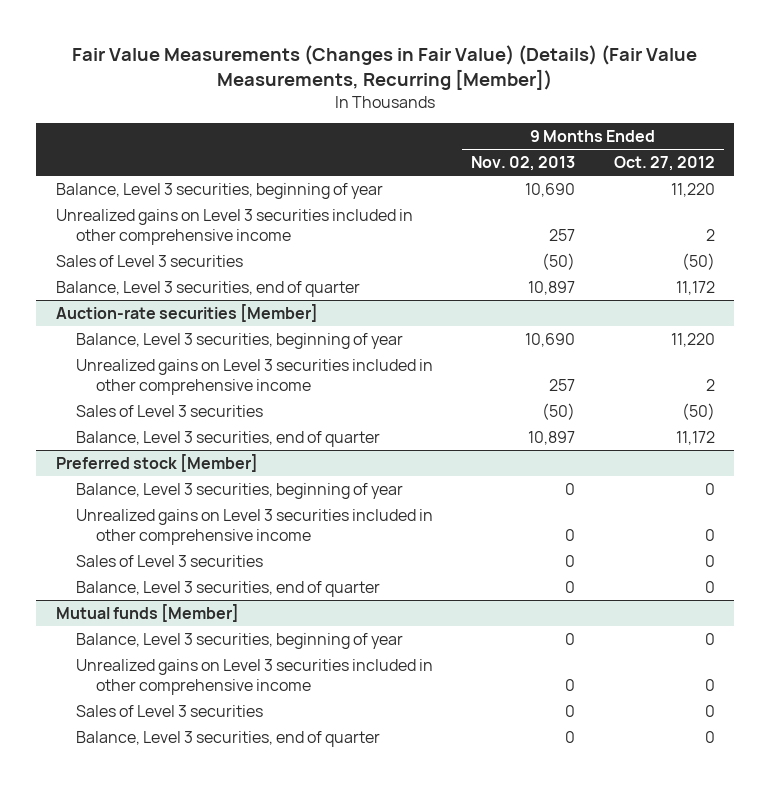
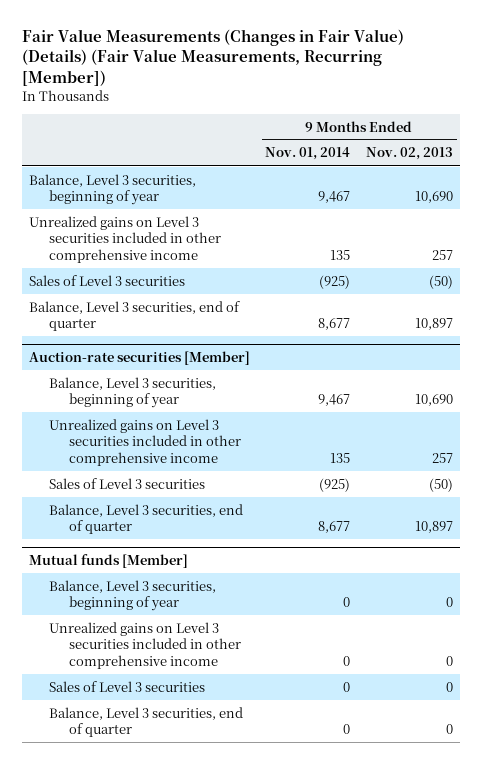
- | 9 Months Ended Nov. 02, 2013 | 9 Months Ended Oct. 27, 2012
+ | 9 Months Ended Nov. 01, 2014 | 9 Months Ended Nov. 02, 2013
- Preferred stock [Member]
- Balance, Level 3 securities, beginning of year | 0 | 0
- Unrealized gains on Level 3 securities included in other comprehensive income | 0 | 0
- Sales of Level 3 securities | 0 | 0
- Balance, Level 3 securities, end of quarter | 0 | 0

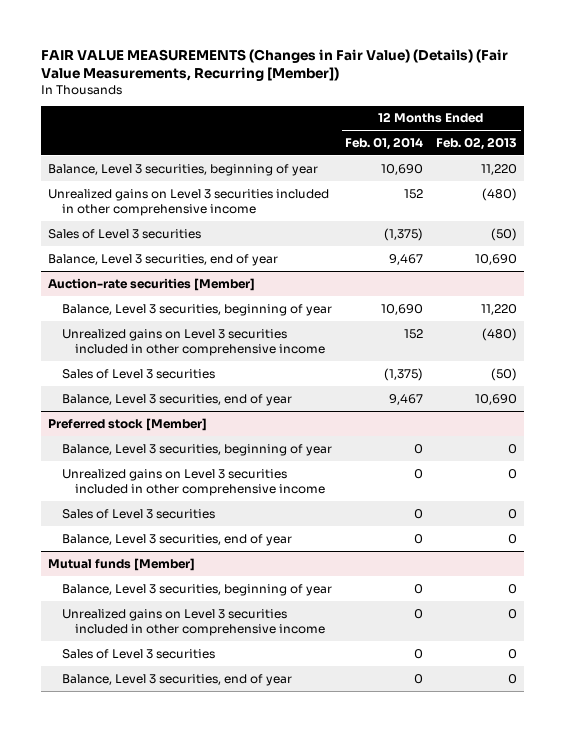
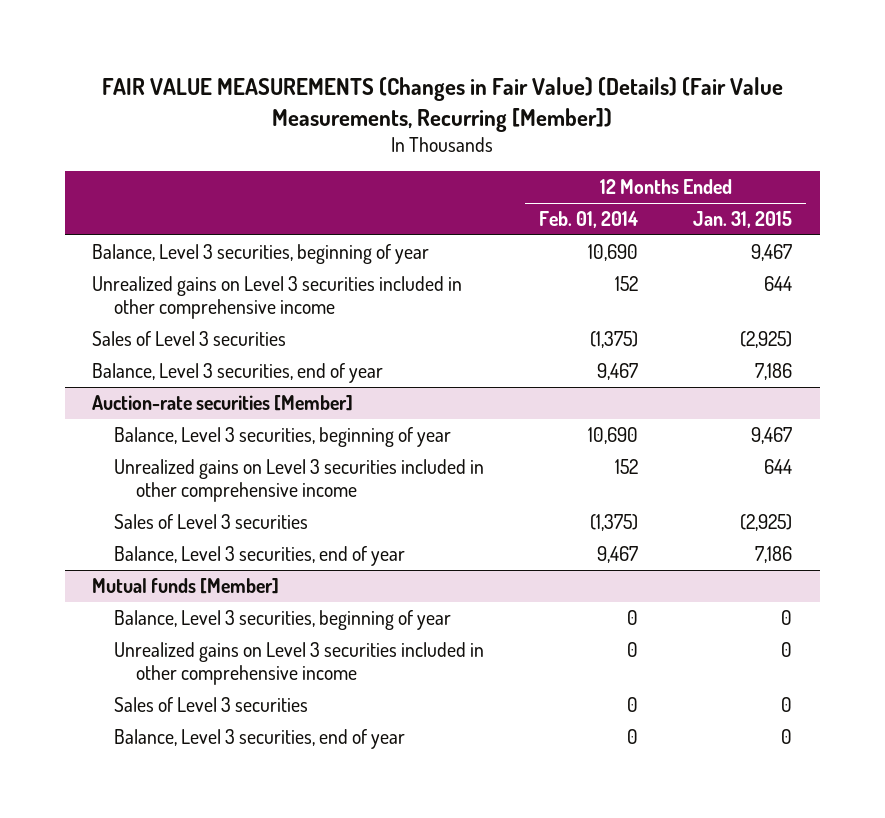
- | 12 Months Ended Feb. 01, 2014 | 12 Months Ended Feb. 02, 2013
+ | 12 Months Ended Feb. 01, 2014 | 12 Months Ended Jan. 31, 2015
- Preferred stock [Member]
- Balance, Level 3 securities, beginning of year | 0 | 0
- Unrealized gains on Level 3 securities included in other comprehensive income | 0 | 0
- Sales of Level 3 securities | 0 | 0
- Balance, Level 3 securities, end of year | 0 | 0

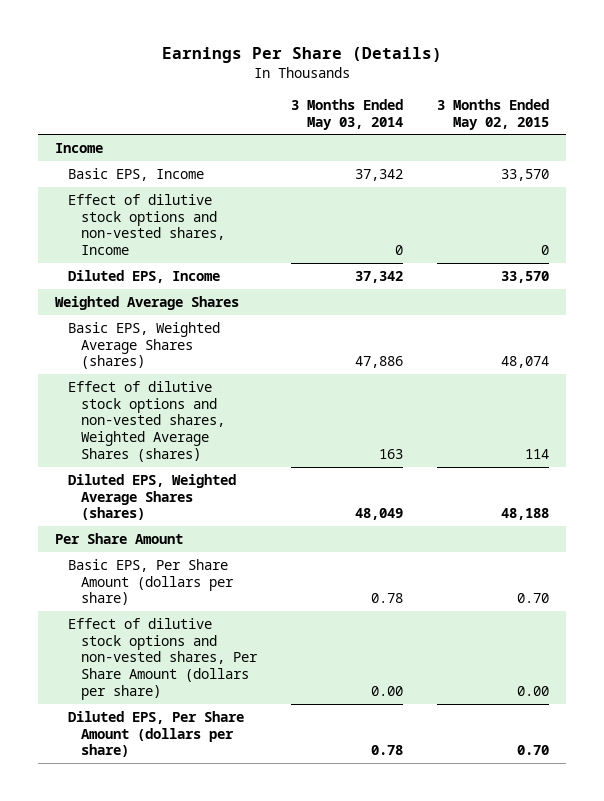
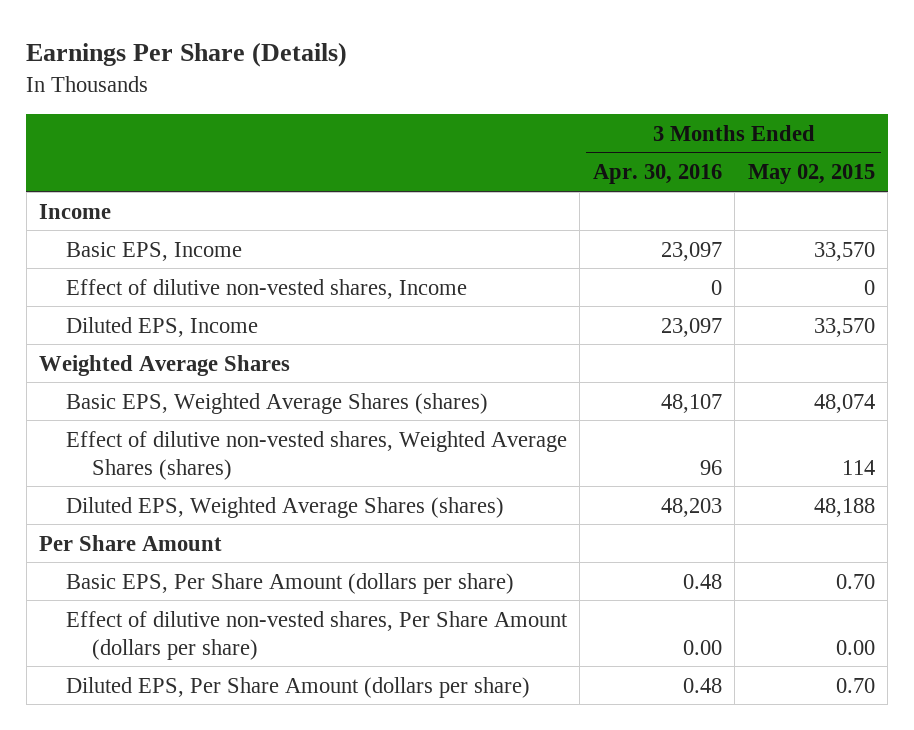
- | 3 Months Ended May 03, 2014 | 3 Months Ended May 02, 2015
+ | 3 Months Ended Apr. 30, 2016 | 3 Months Ended May 02, 2015
- Effect of dilutive stock options and non-vested shares, Income | 0 | 0
+ Effect of dilutive non-vested shares, Income | 0 | 0
- Effect of dilutive stock options and non-vested shares, Weighted Average Shares (shares) | 163 | 114
+ Effect of dilutive non-vested shares, Weighted Average Shares (shares) | 96 | 114
- Effect of dilutive stock options and non-vested shares, Per Share Amount (dollars per share) | 0.00 | 0.00
+ Effect of dilutive non-vested shares, Per Share Amount (dollars per share) | 0.00 | 0.00

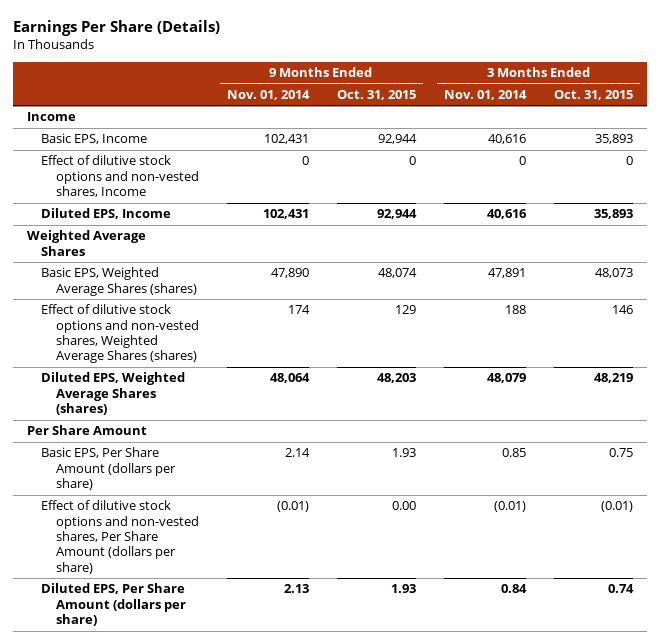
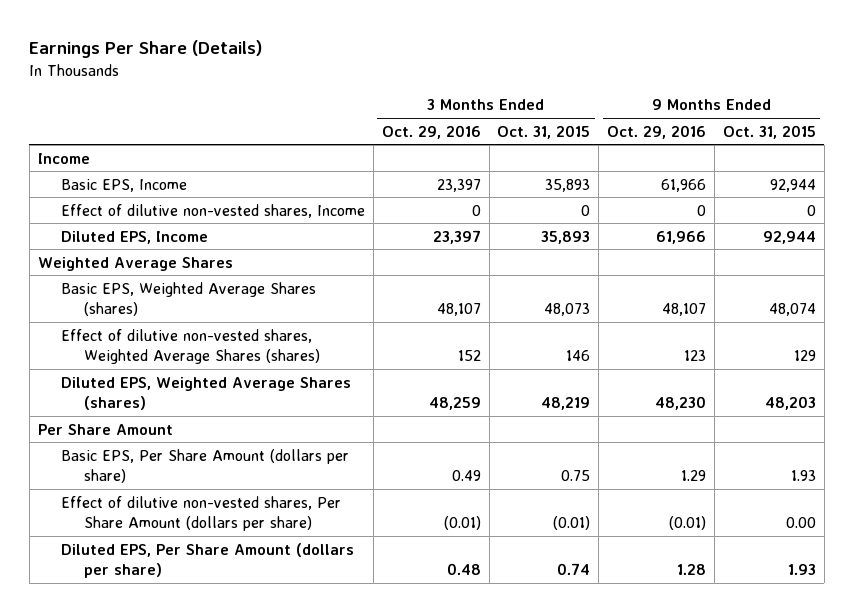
- | 9 Months Ended Nov. 01, 2014 | 9 Months Ended Oct. 31, 2015 | 3 Months Ended Nov. 01, 2014 | 3 Months Ended Oct. 31, 2015
+ | 3 Months Ended Oct. 29, 2016 | 3 Months Ended Oct. 31, 2015 | 9 Months Ended Oct. 29, 2016 | 9 Months Ended Oct. 31, 2015
- Effect of dilutive stock options and non-vested shares, Income | 0 | 0 | 0 | 0
+ Effect of dilutive non-vested shares, Income | 0 | 0 | 0 | 0
- Effect of dilutive stock options and non-vested shares, Weighted Average Shares (shares) | 174 | 129 | 188 | 146
+ Effect of dilutive non-vested shares, Weighted Average Shares (shares) | 152 | 146 | 123 | 129
- Effect of dilutive stock options and non-vested shares, Per Share Amount (dollars per share) | (0.01) | 0.00 | (0.01) | (0.01)
+ Effect of dilutive non-vested shares, Per Share Amount (dollars per share) | (0.01) | (0.01) | (0.01) | 0.00

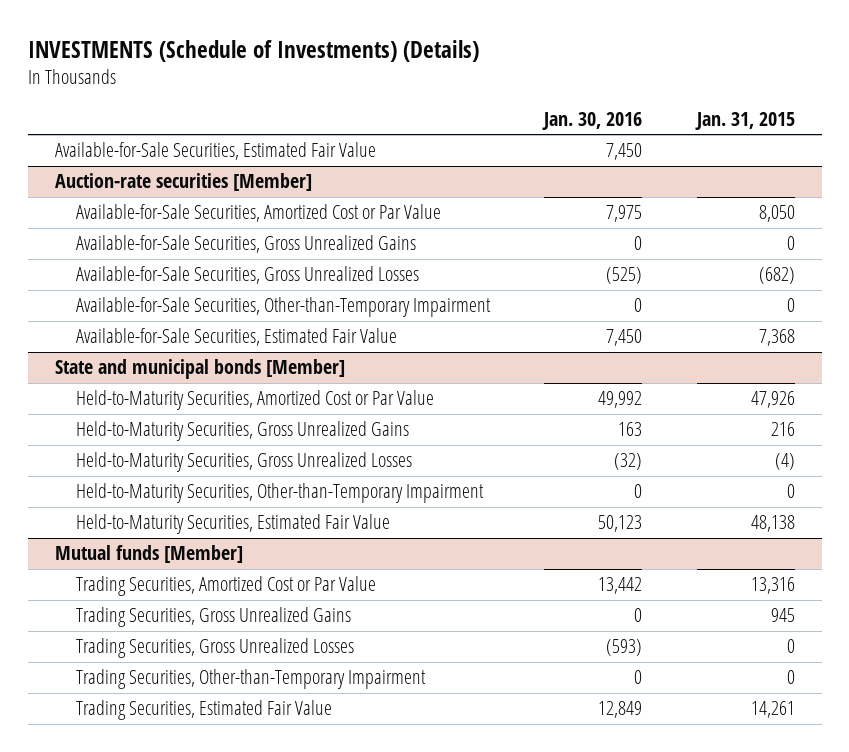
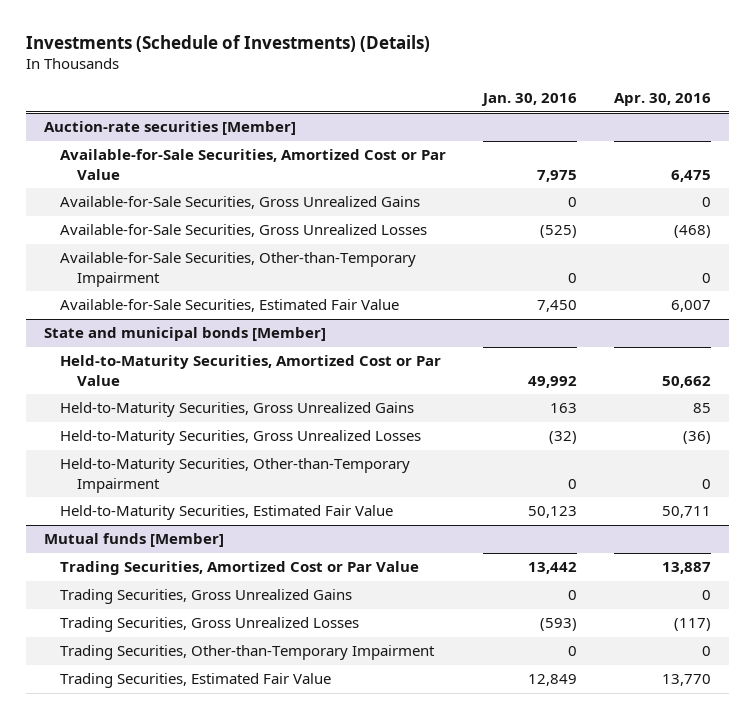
- INVESTMENTS (Schedule of Investments) (Details)
+ Investments (Schedule of Investments) (Details)
- | Jan. 30, 2016 | Jan. 31, 2015
+ | Jan. 30, 2016 | Apr. 30, 2016
- Available-for-Sale Securities, Estimated Fair Value | 7,450 |

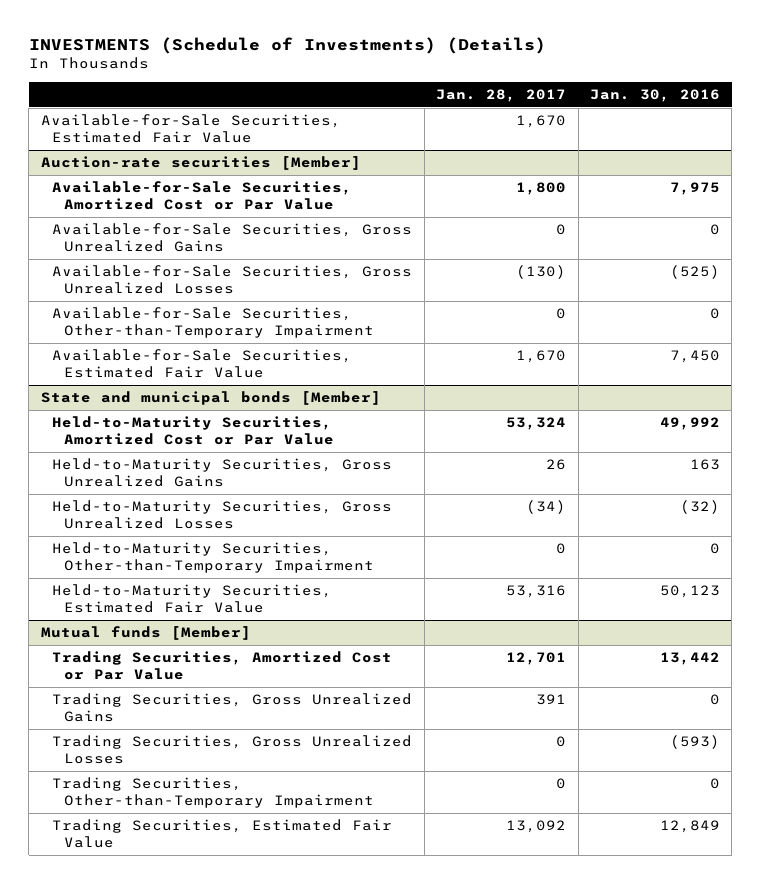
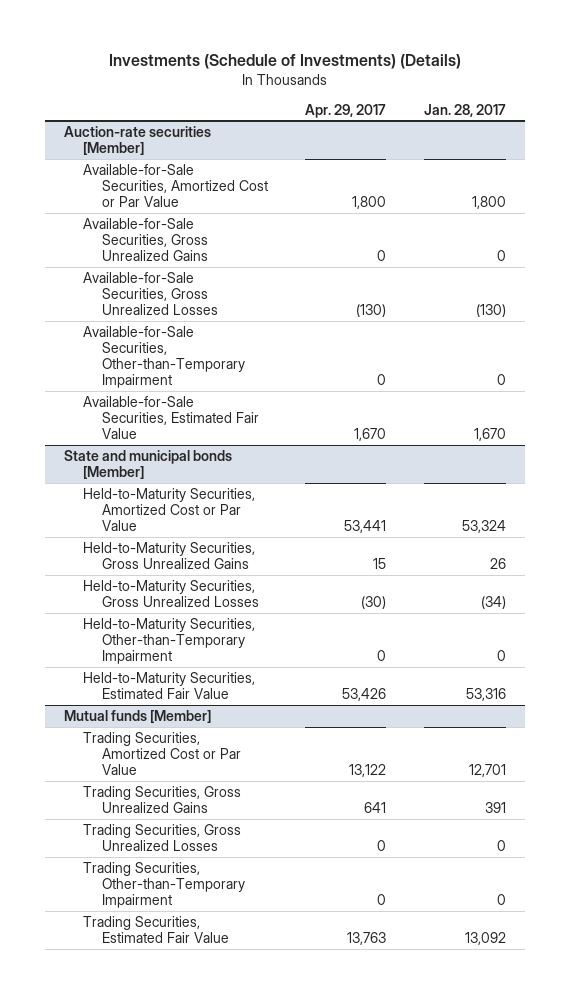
- INVESTMENTS (Schedule of Investments) (Details)
+ Investments (Schedule of Investments) (Details)
- | Jan. 28, 2017 | Jan. 30, 2016
+ | Apr. 29, 2017 | Jan. 28, 2017
- Available-for-Sale Securities, Estimated Fair Value | 1,670 |

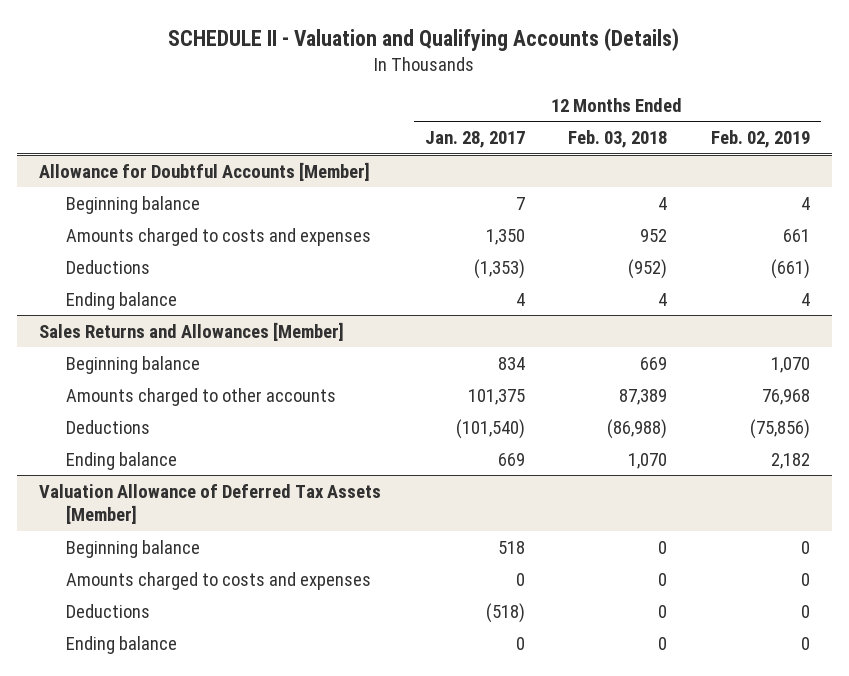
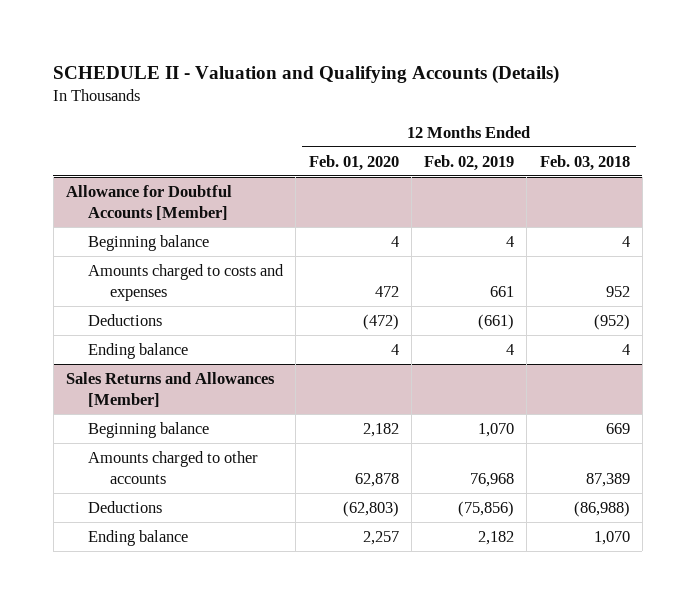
- | 12 Months Ended Jan. 28, 2017 | 12 Months Ended Feb. 03, 2018 | 12 Months Ended Feb. 02, 2019
+ | 12 Months Ended Feb. 01, 2020 | 12 Months Ended Feb. 02, 2019 | 12 Months Ended Feb. 03, 2018
- Valuation Allowance of Deferred Tax Assets [Member]
- Beginning balance | 518 | 0 | 0
- Amounts charged to costs and expenses | 0 | 0 | 0
- Deductions | (518) | 0 | 0
- Ending balance | 0 | 0 | 0

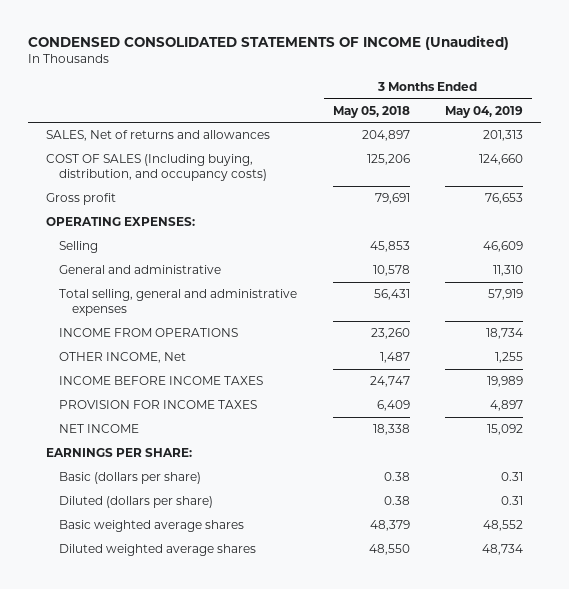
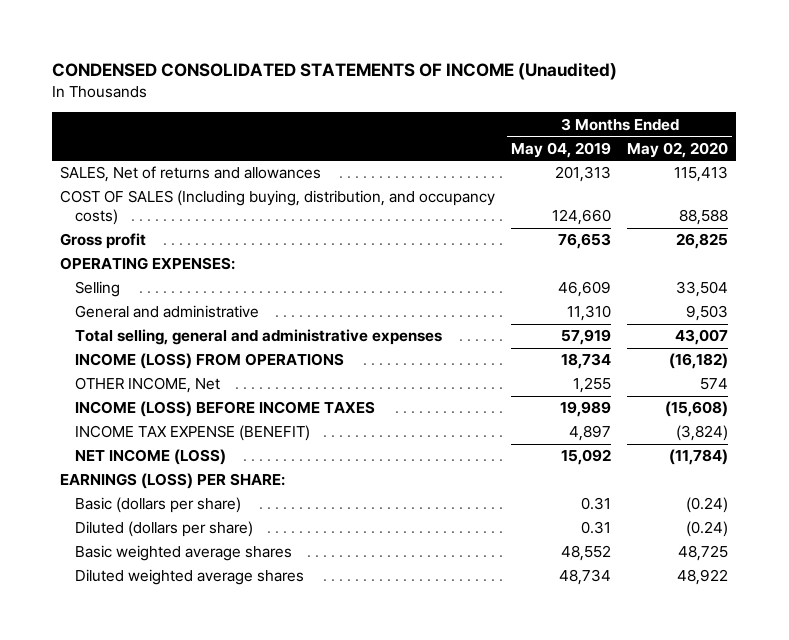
- | 3 Months Ended May 05, 2018 | 3 Months Ended May 04, 2019
+ | 3 Months Ended May 04, 2019 | 3 Months Ended May 02, 2020
- INCOME FROM OPERATIONS | 23,260 | 18,734
+ INCOME (LOSS) FROM OPERATIONS | 18,734 | (16,182)
- INCOME BEFORE INCOME TAXES | 24,747 | 19,989
- PROVISION FOR INCOME TAXES | 6,409 | 4,897
- NET INCOME | 18,338 | 15,092
- EARNINGS PER SHARE:
+ INCOME (LOSS) BEFORE INCOME TAXES | 19,989 | (15,608)
+ INCOME TAX EXPENSE (BENEFIT) | 4,897 | (3,824)
+ NET INCOME (LOSS) | 15,092 | (11,784)
+ EARNINGS (LOSS) PER SHARE:

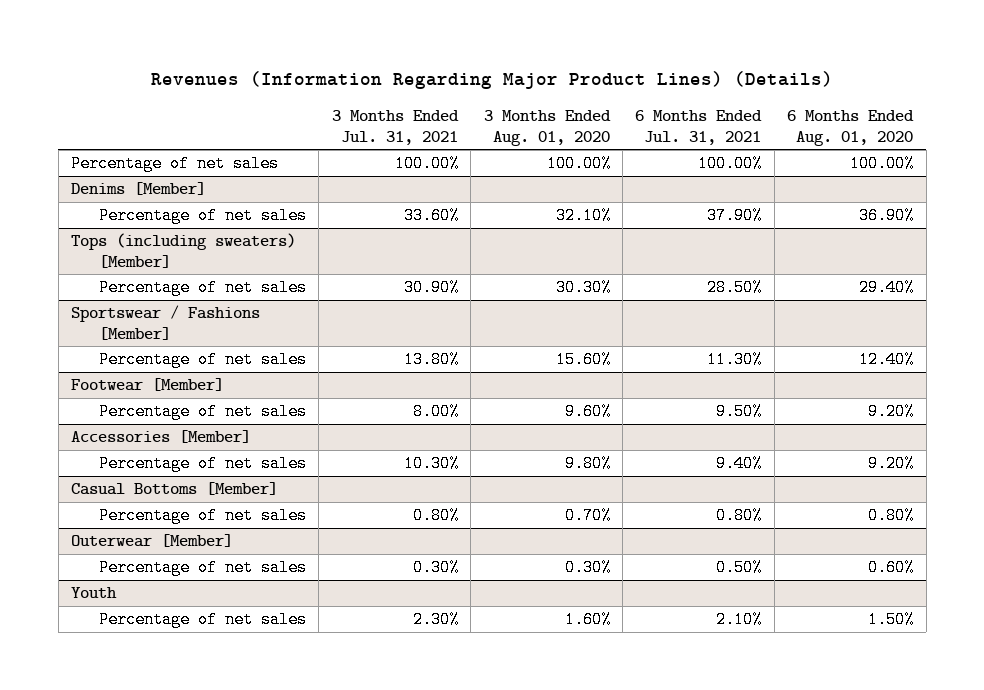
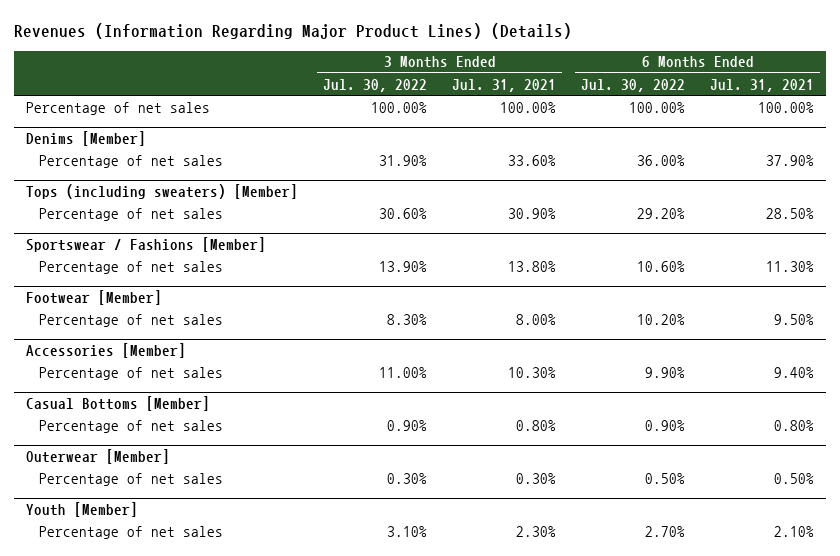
- | 3 Months Ended Jul. 31, 2021 | 3 Months Ended Aug. 01, 2020 | 6 Months Ended Jul. 31, 2021 | 6 Months Ended Aug. 01, 2020
+ | 3 Months Ended Jul. 30, 2022 | 3 Months Ended Jul. 31, 2021 | 6 Months Ended Jul. 30, 2022 | 6 Months Ended Jul. 31, 2021
- Youth
+ Youth [Member]

